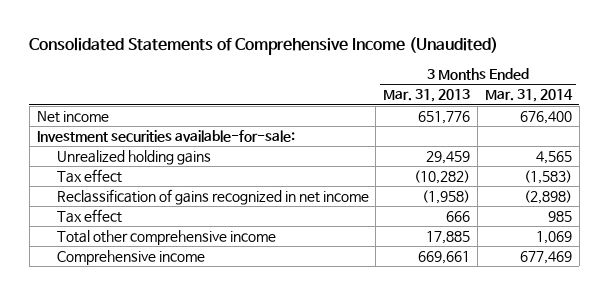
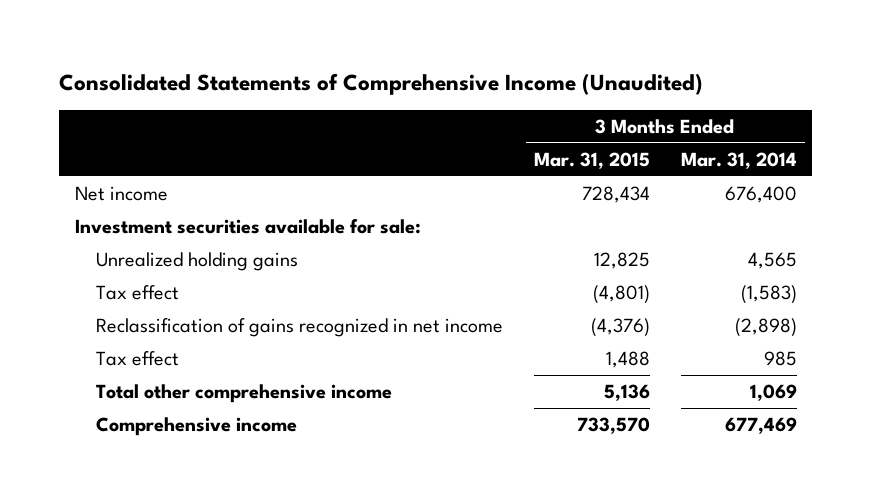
- | 3 Months Ended Mar. 31, 2013 | 3 Months Ended Mar. 31, 2014
+ | 3 Months Ended Mar. 31, 2015 | 3 Months Ended Mar. 31, 2014
- Investment securities available-for-sale:
+ Investment securities available for sale:

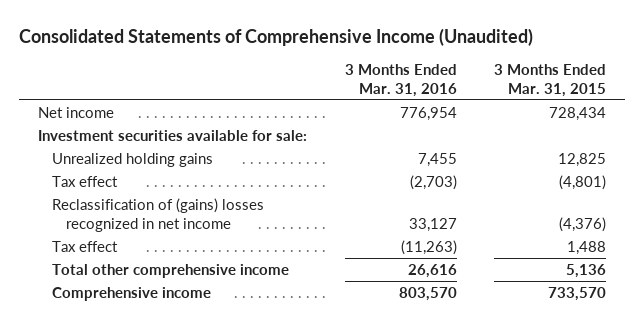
- | 3 Months Ended Mar. 31, 2015 | 3 Months Ended Mar. 31, 2014
+ | 3 Months Ended Mar. 31, 2016 | 3 Months Ended Mar. 31, 2015
- Reclassification of gains recognized in net income | (4,376) | (2,898)
+ Reclassification of (gains) losses recognized in net income | 33,127 | (4,376)

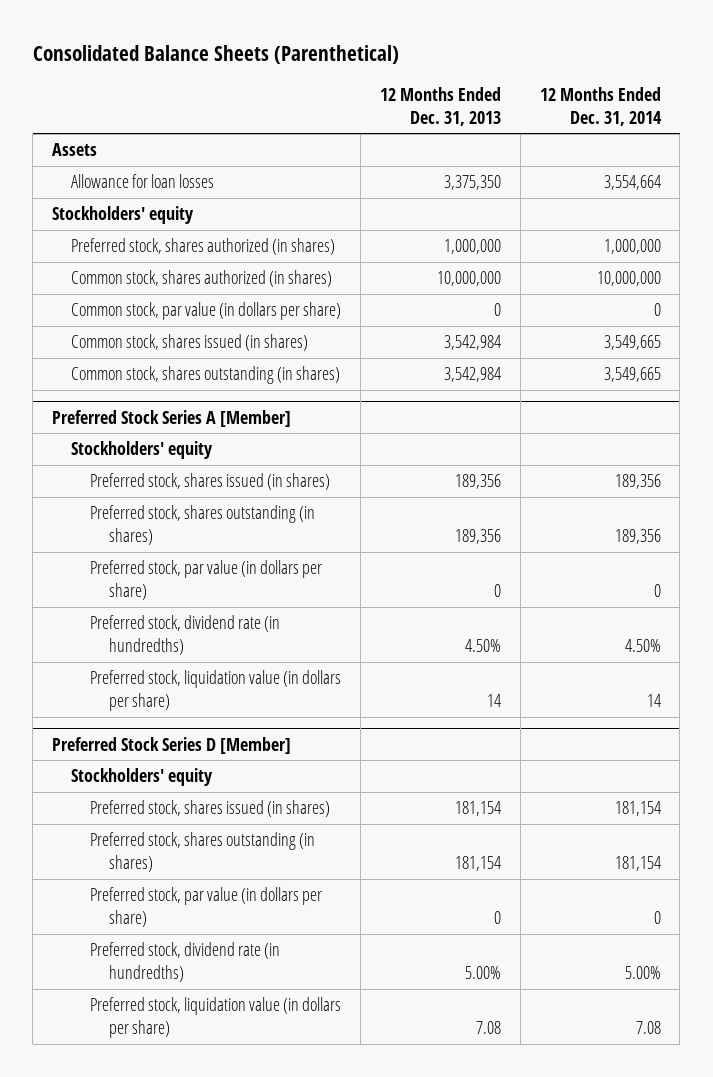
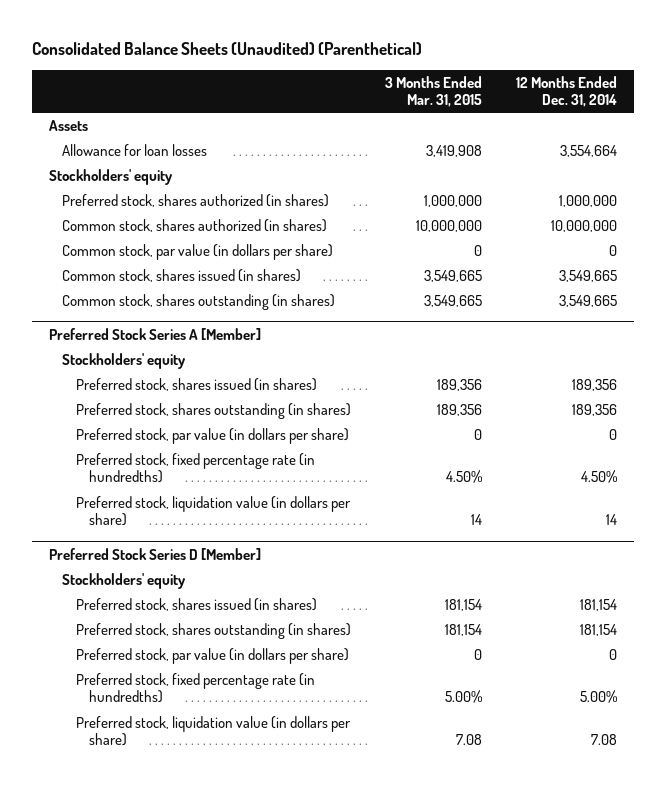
- Consolidated Balance Sheets (Parenthetical)
+ Consolidated Balance Sheets (Unaudited) (Parenthetical)
- | 12 Months Ended Dec. 31, 2013 | 12 Months Ended Dec. 31, 2014
+ | 3 Months Ended Mar. 31, 2015 | 12 Months Ended Dec. 31, 2014
@ Preferred Stock Series A [Member]
- Preferred stock, dividend rate (in hundredths) | 4.50% | 4.50%
+ Preferred stock, fixed percentage rate (in hundredths) | 4.50% | 4.50%
@ Preferred Stock Series D [Member]
- Preferred stock, dividend rate (in hundredths) | 5.00% | 5.00%
+ Preferred stock, fixed percentage rate (in hundredths) | 5.00% | 5.00%

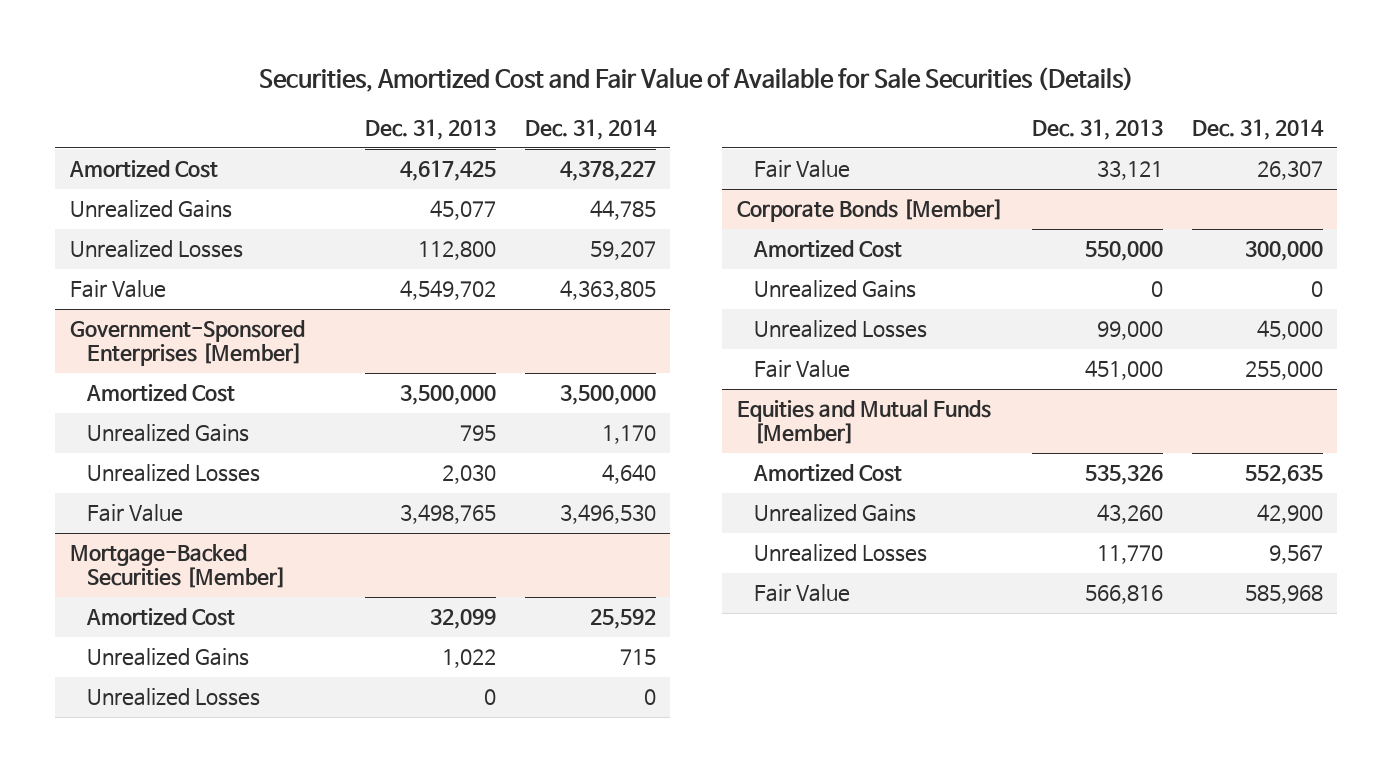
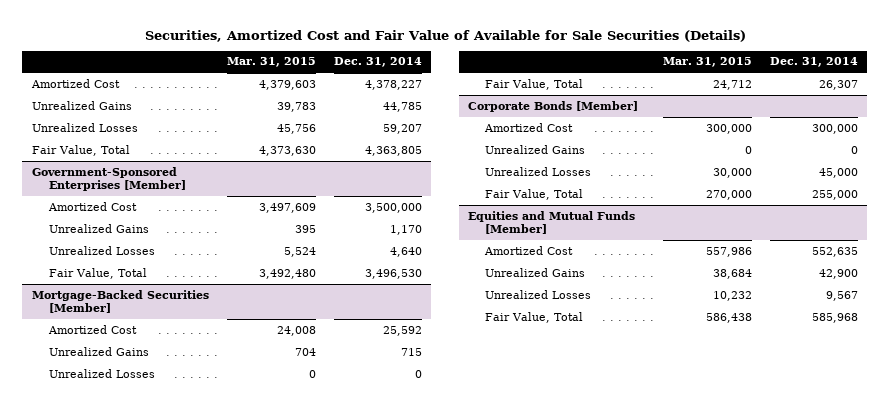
- | Dec. 31, 2013 | Dec. 31, 2014
+ | Mar. 31, 2015 | Dec. 31, 2014
- Fair Value | 4,549,702 | 4,363,805
+ Fair Value, Total | 4,373,630 | 4,363,805
@ Government-Sponsored Enterprises [Member]
- Fair Value | 3,498,765 | 3,496,530
+ Fair Value, Total | 3,492,480 | 3,496,530
@ Mortgage-Backed Securities [Member]
- Fair Value | 33,121 | 26,307
+ Fair Value, Total | 24,712 | 26,307
@ Corporate Bonds [Member]
- Fair Value | 451,000 | 255,000
+ Fair Value, Total | 270,000 | 255,000
@ Equities and Mutual Funds [Member]
- Fair Value | 566,816 | 585,968
+ Fair Value, Total | 586,438 | 585,968

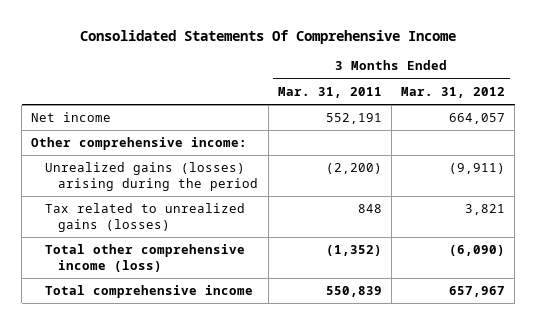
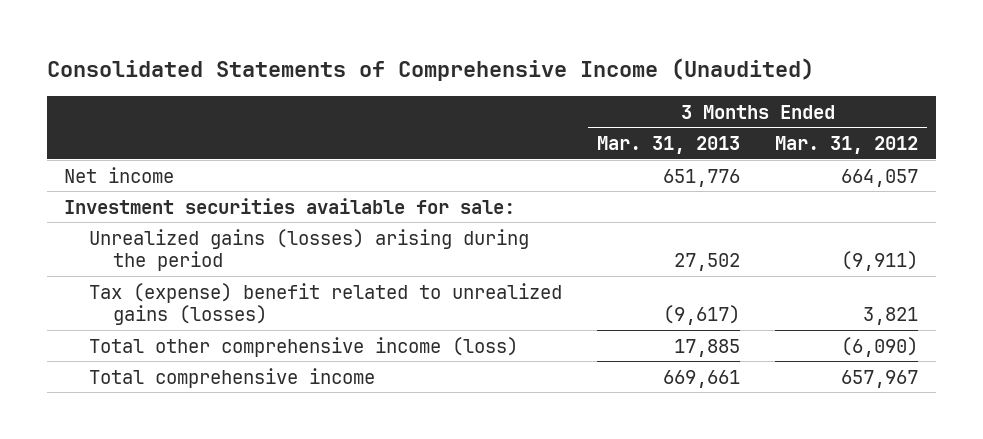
- Consolidated Statements Of Comprehensive Income
+ Consolidated Statements of Comprehensive Income (Unaudited)
- | 3 Months Ended Mar. 31, 2011 | 3 Months Ended Mar. 31, 2012
+ | 3 Months Ended Mar. 31, 2013 | 3 Months Ended Mar. 31, 2012
- Other comprehensive income:
+ Investment securities available for sale:
- Tax related to unrealized gains (losses) | 848 | 3,821
+ Tax (expense) benefit related to unrealized gains (losses) | (9,617) | 3,821

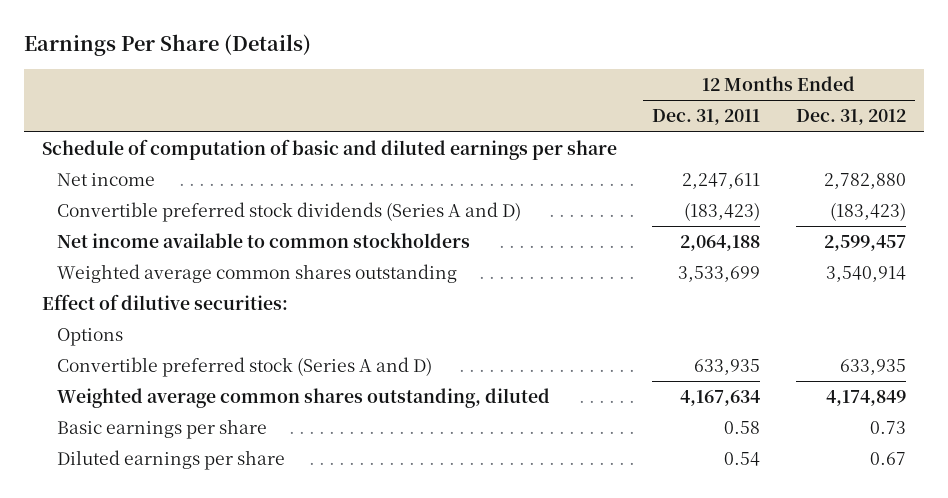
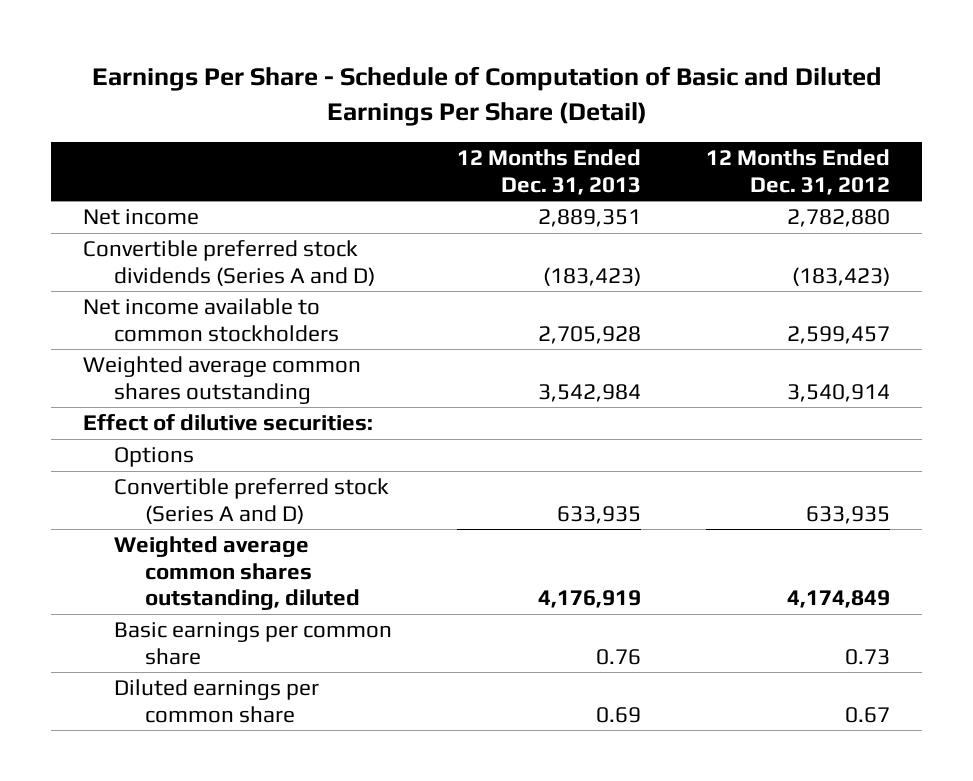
- Earnings Per Share (Details)
+ Earnings Per Share - Schedule of Computation of Basic and Diluted Earnings Per Share (Detail)
- | 12 Months Ended Dec. 31, 2011 | 12 Months Ended Dec. 31, 2012
+ | 12 Months Ended Dec. 31, 2013 | 12 Months Ended Dec. 31, 2012
- Schedule of computation of basic and diluted earnings per share
- Basic earnings per share | 0.58 | 0.73
- Diluted earnings per share | 0.54 | 0.67
+ Basic earnings per common share | 0.76 | 0.73
+ Diluted earnings per common share | 0.69 | 0.67

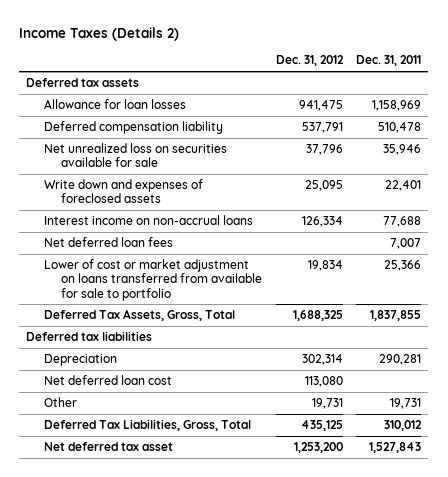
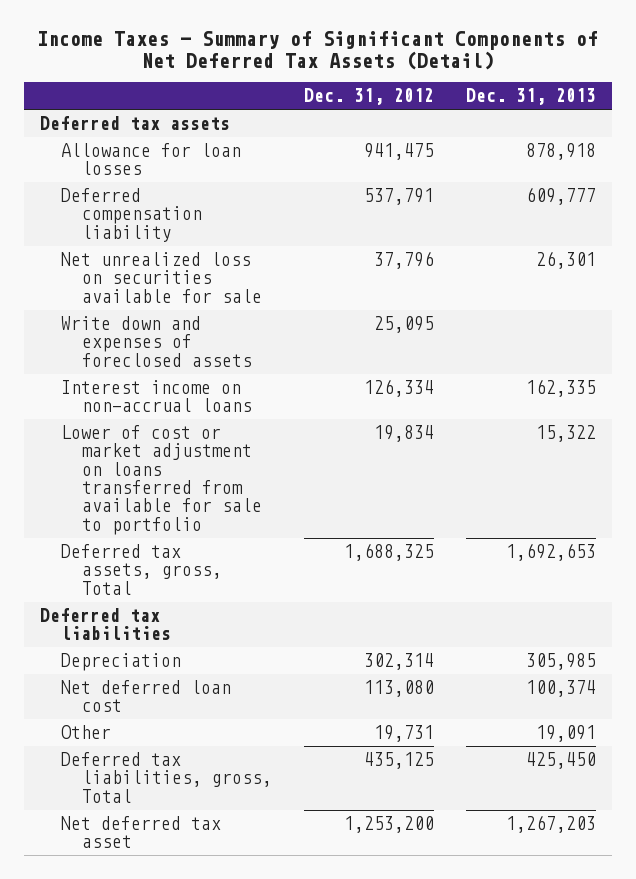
- Income Taxes (Details 2)
+ Income Taxes - Summary of Significant Components of Net Deferred Tax Assets (Detail)
- | Dec. 31, 2012 | Dec. 31, 2011
+ | Dec. 31, 2012 | Dec. 31, 2013
- Net deferred loan fees | | 7,007
- Deferred Tax Assets, Gross, Total | 1,688,325 | 1,837,855
+ Deferred tax assets, gross, Total | 1,688,325 | 1,692,653
- Deferred Tax Liabilities, Gross, Total | 435,125 | 310,012
+ Deferred tax liabilities, gross, Total | 435,125 | 425,450

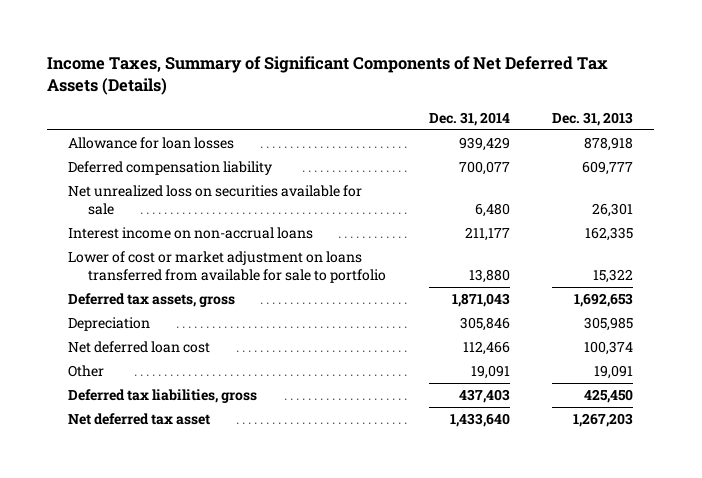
- Income Taxes - Summary of Significant Components of Net Deferred Tax Assets (Detail)
+ Income Taxes, Summary of Significant Components of Net Deferred Tax Assets (Details)
- | Dec. 31, 2012 | Dec. 31, 2013
+ | Dec. 31, 2014 | Dec. 31, 2013
- Deferred tax assets
- Write down and expenses of foreclosed assets | 25,095 |
- Deferred tax assets, gross, Total | 1,688,325 | 1,692,653
- Deferred tax liabilities
+ Deferred tax assets, gross | 1,871,043 | 1,692,653
- Deferred tax liabilities, gross, Total | 435,125 | 425,450
+ Deferred tax liabilities, gross | 437,403 | 425,450

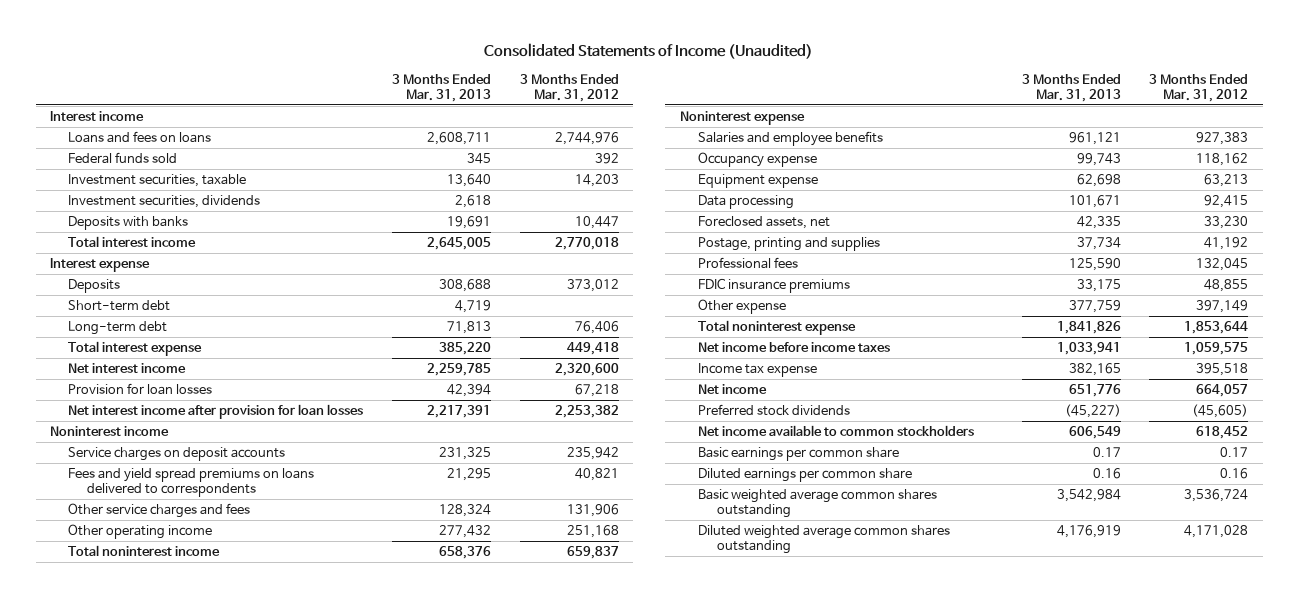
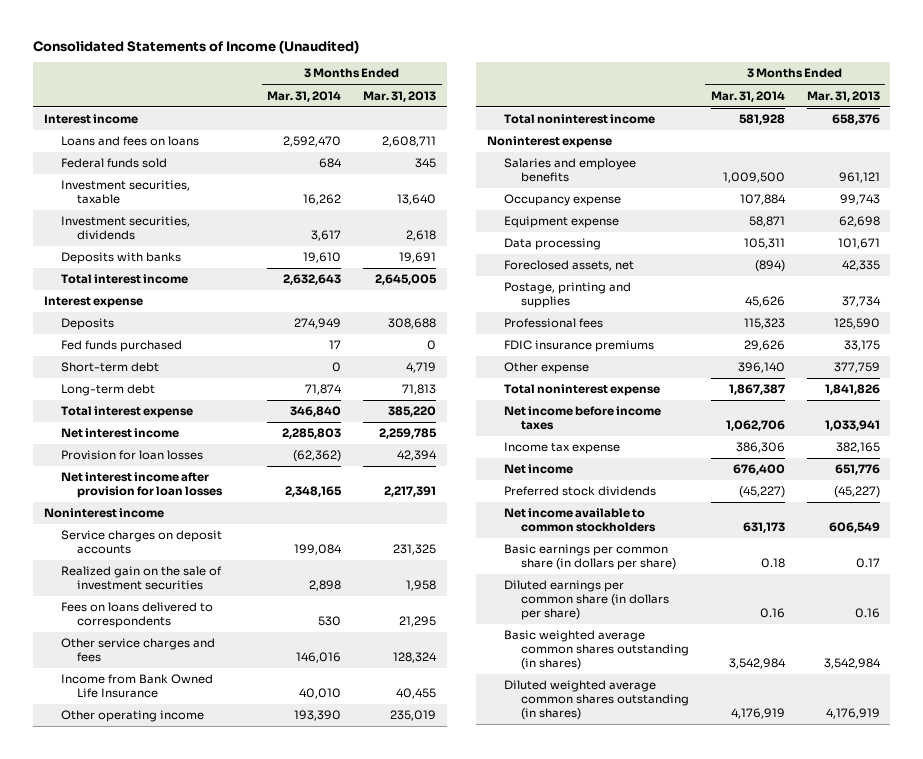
- | 3 Months Ended Mar. 31, 2013 | 3 Months Ended Mar. 31, 2012
+ | 3 Months Ended Mar. 31, 2014 | 3 Months Ended Mar. 31, 2013
+ Fed funds purchased | 17 | 0
- Fees and yield spread premiums on loans delivered to correspondents | 21,295 | 40,821
+ Realized gain on the sale of investment securities | 2,898 | 1,958
+ Fees on loans delivered to correspondents | 530 | 21,295
- Other operating income | 277,432 | 251,168
+ Income from Bank Owned Life Insurance | 40,010 | 40,455
+ Other operating income | 193,390 | 235,019
- Basic earnings per common share | 0.17 | 0.17
- Diluted earnings per common share | 0.16 | 0.16
- Basic weighted average common shares outstanding | 3,542,984 | 3,536,724
- Diluted weighted average common shares outstanding | 4,176,919 | 4,171,028
+ Basic earnings per common share (in dollars per share) | 0.18 | 0.17
+ Diluted earnings per common share (in dollars per share) | 0.16 | 0.16
+ Basic weighted average common shares outstanding (in shares) | 3,542,984 | 3,542,984
+ Diluted weighted average common shares outstanding (in shares) | 4,176,919 | 4,176,919

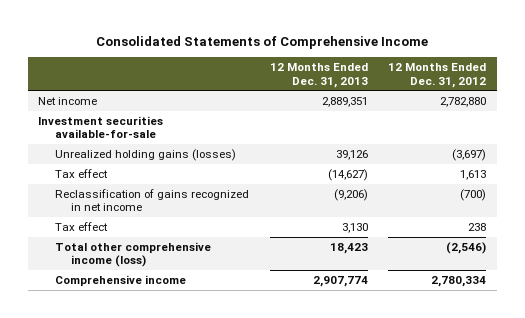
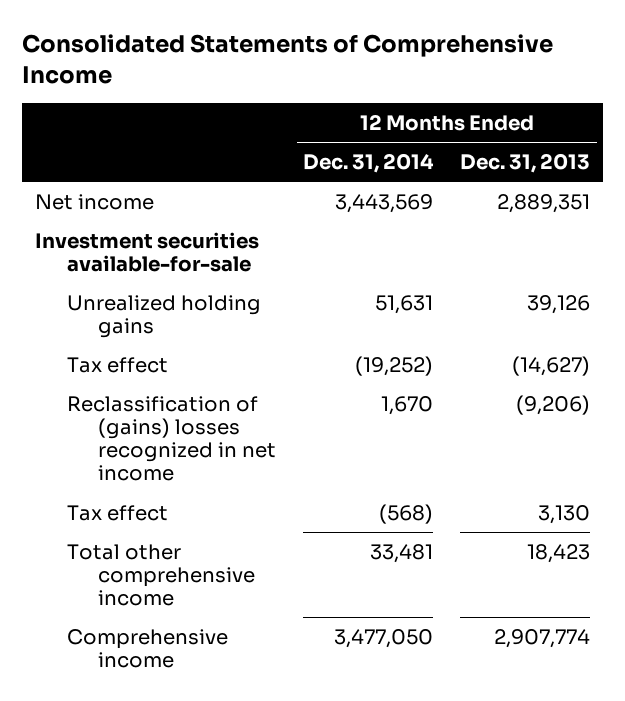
- | 12 Months Ended Dec. 31, 2013 | 12 Months Ended Dec. 31, 2012
+ | 12 Months Ended Dec. 31, 2014 | 12 Months Ended Dec. 31, 2013
- Unrealized holding gains (losses) | 39,126 | (3,697)
+ Unrealized holding gains | 51,631 | 39,126
- Reclassification of gains recognized in net income | (9,206) | (700)
+ Reclassification of (gains) losses recognized in net income | 1,670 | (9,206)
- Total other comprehensive income (loss) | 18,423 | (2,546)
+ Total other comprehensive income | 33,481 | 18,423

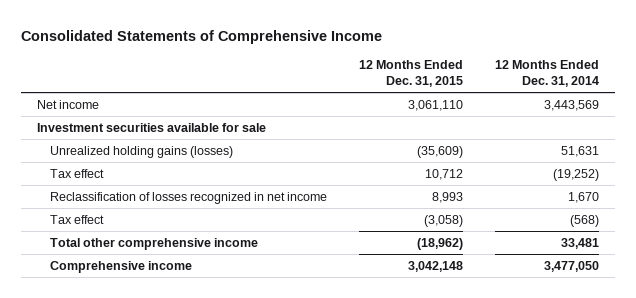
- | 12 Months Ended Dec. 31, 2014 | 12 Months Ended Dec. 31, 2013
+ | 12 Months Ended Dec. 31, 2015 | 12 Months Ended Dec. 31, 2014
- Investment securities available-for-sale
- Unrealized holding gains | 51,631 | 39,126
+ Investment securities available for sale
+ Unrealized holding gains (losses) | (35,609) | 51,631
- Reclassification of (gains) losses recognized in net income | 1,670 | (9,206)
+ Reclassification of losses recognized in net income | 8,993 | 1,670

